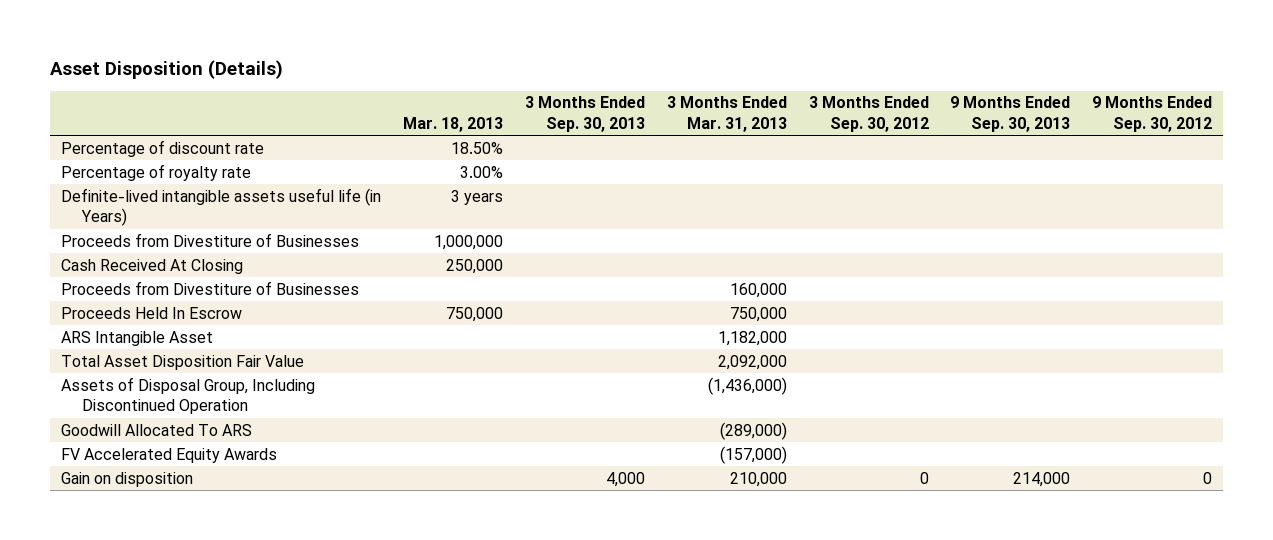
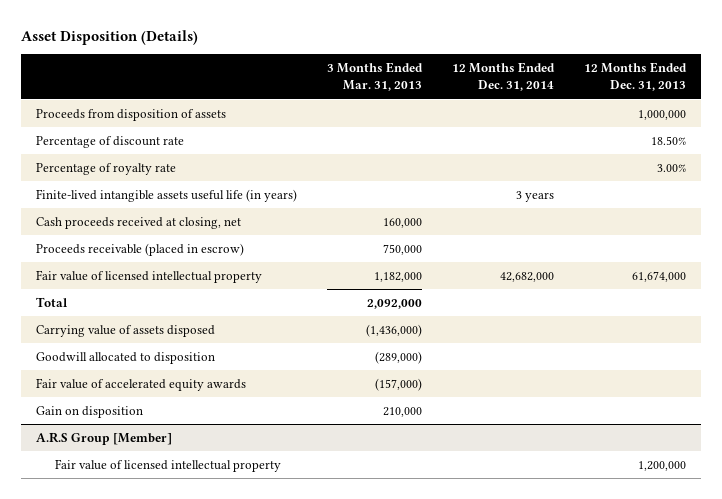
- | Mar. 18, 2013 | 3 Months Ended Sep. 30, 2013 | 3 Months Ended Mar. 31, 2013 | 3 Months Ended Sep. 30, 2012 | 9 Months Ended Sep. 30, 2013 | 9 Months Ended Sep. 30, 2012
+ | 3 Months Ended Mar. 31, 2013 | 12 Months Ended Dec. 31, 2014 | 12 Months Ended Dec. 31, 2013
+ Proceeds from disposition of assets | | | 1,000,000
- Definite-lived intangible assets useful life (in Years) | 3 years | | | | |
- Proceeds from Divestiture of Businesses | 1,000,000 | | | | |
- Cash Received At Closing | 250,000 | | | | |
- Proceeds from Divestiture of Businesses | | | 160,000 | | |
- Proceeds Held In Escrow | 750,000 | | 750,000 | | |
- ARS Intangible Asset | | | 1,182,000 | | |
- Total Asset Disposition Fair Value | | | 2,092,000 | | |
- Assets of Disposal Group, Including Discontinued Operation | | | (1,436,000) | | |
- Goodwill Allocated To ARS | | | (289,000) | | |
- FV Accelerated Equity Awards | | | (157,000) | | |
+ Finite-lived intangible assets useful life (in years) | | 3 years |
+ Cash proceeds received at closing, net | 160,000 | |
+ Proceeds receivable (placed in escrow) | 750,000 | |
+ Fair value of licensed intellectual property | 1,182,000 | 42,682,000 | 61,674,000
+ Total | 2,092,000 | |
+ Carrying value of assets disposed | (1,436,000) | |
+ Goodwill allocated to disposition | (289,000) | |
+ Fair value of accelerated equity awards | (157,000) | |
+ A.R.S Group [Member]
+ Fair value of licensed intellectual property | | | 1,200,000

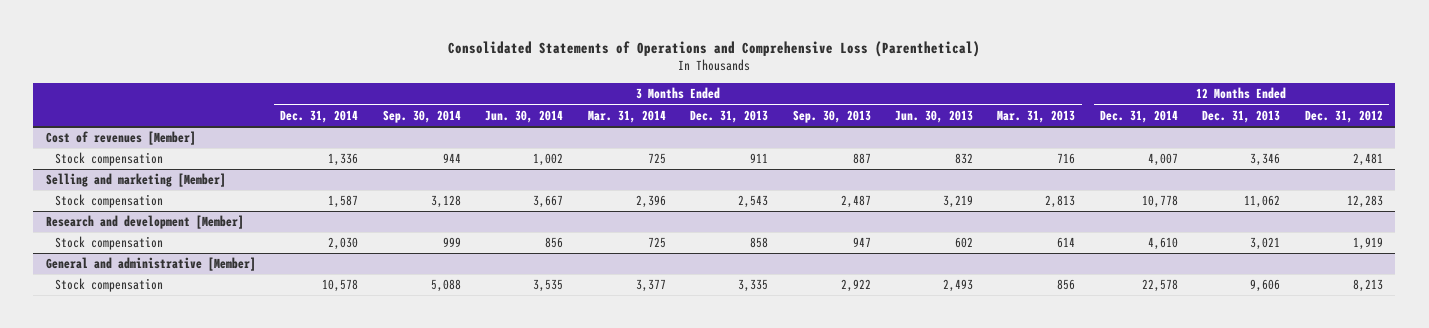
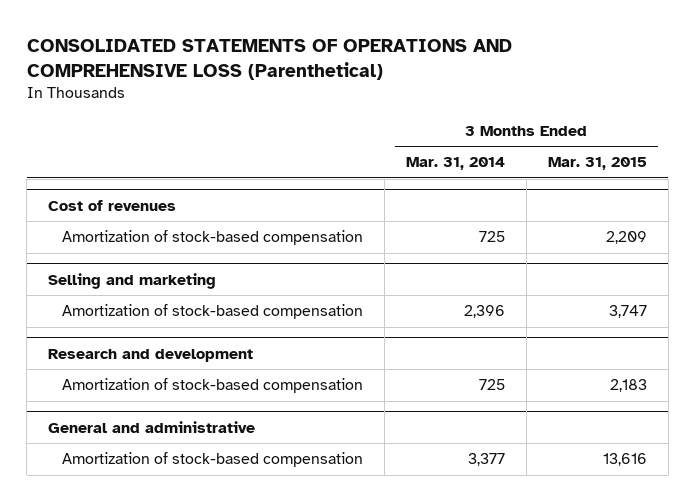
- Consolidated Statements of Operations and Comprehensive Loss (Parenthetical)
+ CONSOLIDATED STATEMENTS OF OPERATIONS AND COMPREHENSIVE LOSS (Parenthetical)
- | 3 Months Ended Dec. 31, 2014 | 3 Months Ended Sep. 30, 2014 | 3 Months Ended Jun. 30, 2014 | 3 Months Ended Mar. 31, 2014 | 3 Months Ended Dec. 31, 2013 | 3 Months Ended Sep. 30, 2013 | 3 Months Ended Jun. 30, 2013 | 3 Months Ended Mar. 31, 2013 | 12 Months Ended Dec. 31, 2014 | 12 Months Ended Dec. 31, 2013 | 12 Months Ended Dec. 31, 2012
+ | 3 Months Ended Mar. 31, 2014 | 3 Months Ended Mar. 31, 2015
- Cost of revenues [Member]
- Stock compensation | 1,336 | 944 | 1,002 | 725 | 911 | 887 | 832 | 716 | 4,007 | 3,346 | 2,481
- Selling and marketing [Member]
- Stock compensation | 1,587 | 3,128 | 3,667 | 2,396 | 2,543 | 2,487 | 3,219 | 2,813 | 10,778 | 11,062 | 12,283
- Research and development [Member]
- Stock compensation | 2,030 | 999 | 856 | 725 | 858 | 947 | 602 | 614 | 4,610 | 3,021 | 1,919
- General and administrative [Member]
- Stock compensation | 10,578 | 5,088 | 3,535 | 3,377 | 3,335 | 2,922 | 2,493 | 856 | 22,578 | 9,606 | 8,213
+ Cost of revenues
+ Amortization of stock-based compensation | 725 | 2,209
+ Selling and marketing
+ Amortization of stock-based compensation | 2,396 | 3,747
+ Research and development
+ Amortization of stock-based compensation | 725 | 2,183
+ General and administrative
+ Amortization of stock-based compensation | 3,377 | 13,616

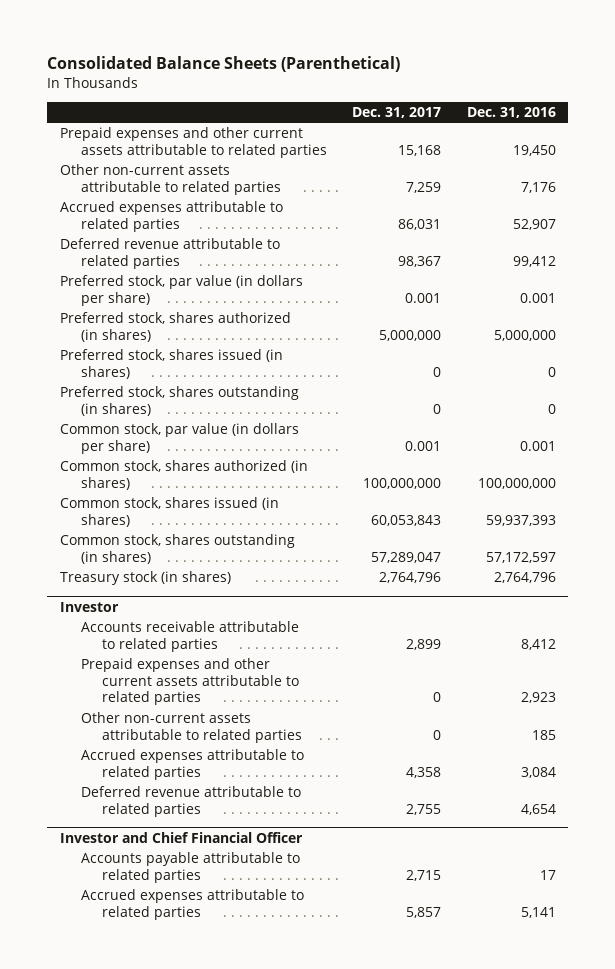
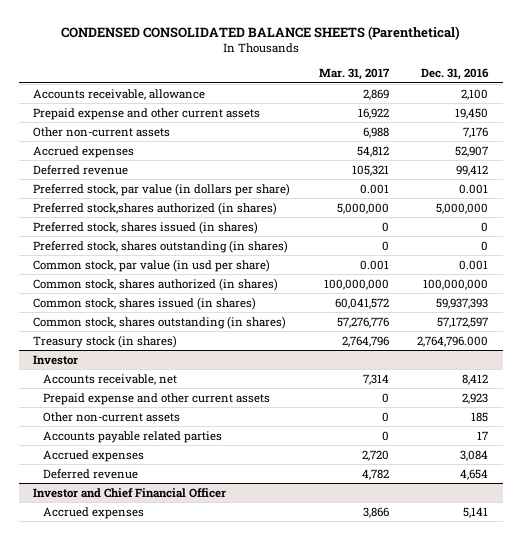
- Consolidated Balance Sheets (Parenthetical)
+ CONDENSED CONSOLIDATED BALANCE SHEETS (Parenthetical)
- | Dec. 31, 2017 | Dec. 31, 2016
+ | Mar. 31, 2017 | Dec. 31, 2016
- Prepaid expenses and other current assets attributable to related parties | 15,168 | 19,450
- Other non-current assets attributable to related parties | 7,259 | 7,176
- Accrued expenses attributable to related parties | 86,031 | 52,907
- Deferred revenue attributable to related parties | 98,367 | 99,412
+ Accounts receivable, allowance | 2,869 | 2,100
+ Prepaid expense and other current assets | 16,922 | 19,450
+ Other non-current assets | 6,988 | 7,176
+ Accrued expenses | 54,812 | 52,907
+ Deferred revenue | 105,321 | 99,412
- Preferred stock, shares authorized (in shares) | 5,000,000 | 5,000,000
+ Preferred stock,shares authorized (in shares) | 5,000,000 | 5,000,000
- Common stock, par value (in dollars per share) | 0.001 | 0.001
+ Common stock, par value (in usd per share) | 0.001 | 0.001
- Treasury stock (in shares) | 2,764,796 | 2,764,796
+ Treasury stock (in shares) | 2,764,796 | 2,764,796.000
@ Investor
- Accounts receivable attributable to related parties | 2,899 | 8,412
- Prepaid expenses and other current assets attributable to related parties | 0 | 2,923
- Other non-current assets attributable to related parties | 0 | 185
- Accrued expenses attributable to related parties | 4,358 | 3,084
- Deferred revenue attributable to related parties | 2,755 | 4,654
+ Accounts receivable, net | 7,314 | 8,412
+ Prepaid expense and other current assets | 0 | 2,923
+ Other non-current assets | 0 | 185
+ Accounts payable related parties | 0 | 17
+ Accrued expenses | 2,720 | 3,084
+ Deferred revenue | 4,782 | 4,654
@ Investor and Chief Financial Officer
- Accounts payable attributable to related parties | 2,715 | 17
- Accrued expenses attributable to related parties | 5,857 | 5,141
+ Accrued expenses | 3,866 | 5,141

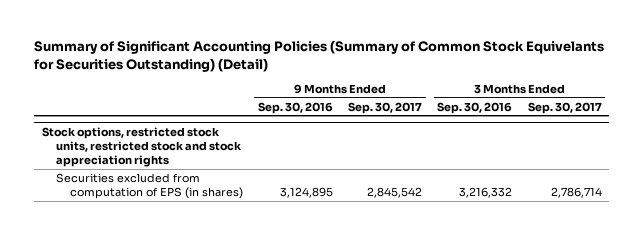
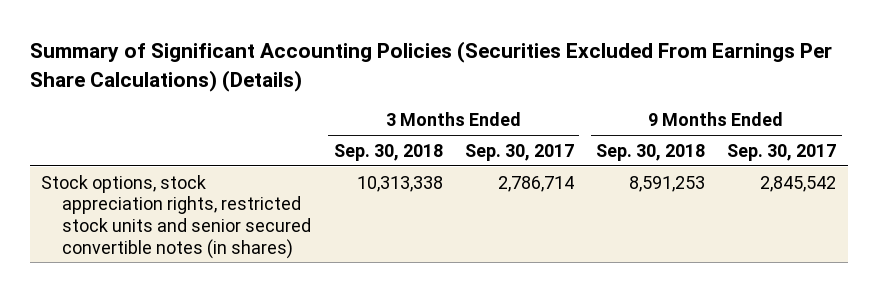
- Summary of Significant Accounting Policies (Summary of Common Stock Equivelants for Securities Outstanding) (Detail)
+ Summary of Significant Accounting Policies (Securities Excluded From Earnings Per Share Calculations) (Details)
- | 9 Months Ended Sep. 30, 2016 | 9 Months Ended Sep. 30, 2017 | 3 Months Ended Sep. 30, 2016 | 3 Months Ended Sep. 30, 2017
+ | 3 Months Ended Sep. 30, 2018 | 3 Months Ended Sep. 30, 2017 | 9 Months Ended Sep. 30, 2018 | 9 Months Ended Sep. 30, 2017
- Stock options, restricted stock units, restricted stock and stock appreciation rights
- Securities excluded from computation of EPS (in shares) | 3,124,895 | 2,845,542 | 3,216,332 | 2,786,714
+ Stock options, stock appreciation rights, restricted stock units and senior secured convertible notes (in shares) | 10,313,338 | 2,786,714 | 8,591,253 | 2,845,542

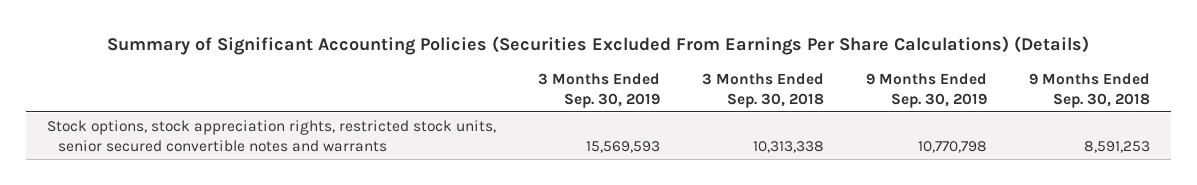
- | 3 Months Ended Sep. 30, 2018 | 3 Months Ended Sep. 30, 2017 | 9 Months Ended Sep. 30, 2018 | 9 Months Ended Sep. 30, 2017
+ | 3 Months Ended Sep. 30, 2019 | 3 Months Ended Sep. 30, 2018 | 9 Months Ended Sep. 30, 2019 | 9 Months Ended Sep. 30, 2018
- Stock options, stock appreciation rights, restricted stock units and senior secured convertible notes (in shares) | 10,313,338 | 2,786,714 | 8,591,253 | 2,845,542
+ Stock options, stock appreciation rights, restricted stock units, senior secured convertible notes and warrants | 15,569,593 | 10,313,338 | 10,770,798 | 8,591,253

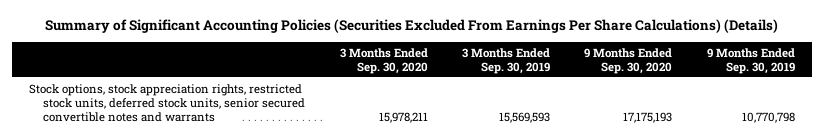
- | 3 Months Ended Sep. 30, 2019 | 3 Months Ended Sep. 30, 2018 | 9 Months Ended Sep. 30, 2019 | 9 Months Ended Sep. 30, 2018
+ | 3 Months Ended Sep. 30, 2020 | 3 Months Ended Sep. 30, 2019 | 9 Months Ended Sep. 30, 2020 | 9 Months Ended Sep. 30, 2019
- Stock options, stock appreciation rights, restricted stock units, senior secured convertible notes and warrants | 15,569,593 | 10,313,338 | 10,770,798 | 8,591,253
+ Stock options, stock appreciation rights, restricted stock units, deferred stock units, senior secured convertible notes and warrants | 15,978,211 | 15,569,593 | 17,175,193 | 10,770,798

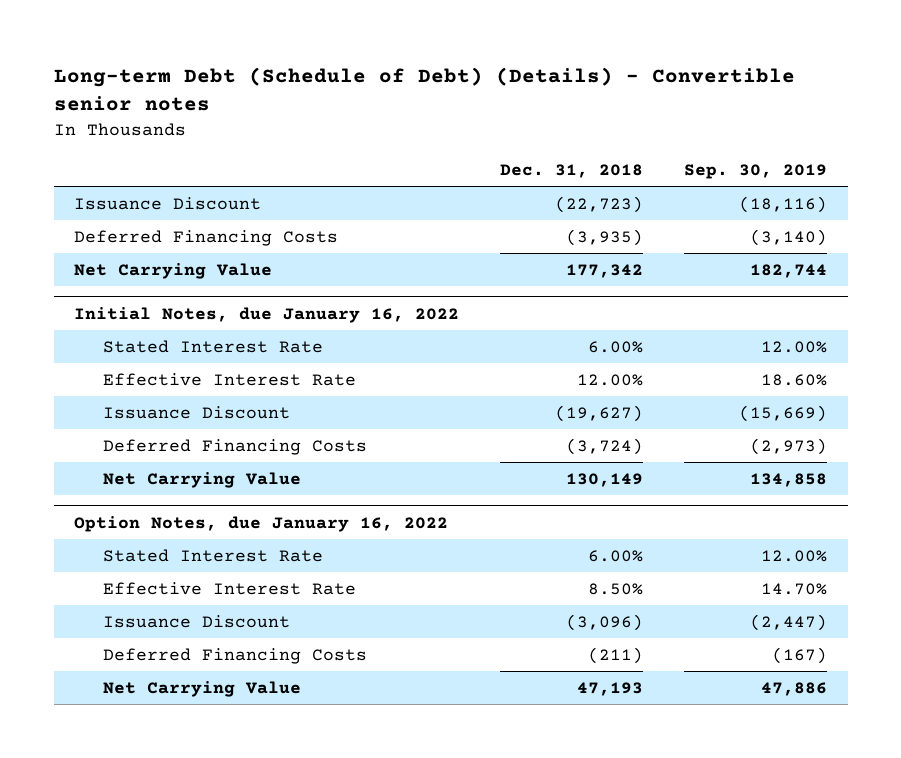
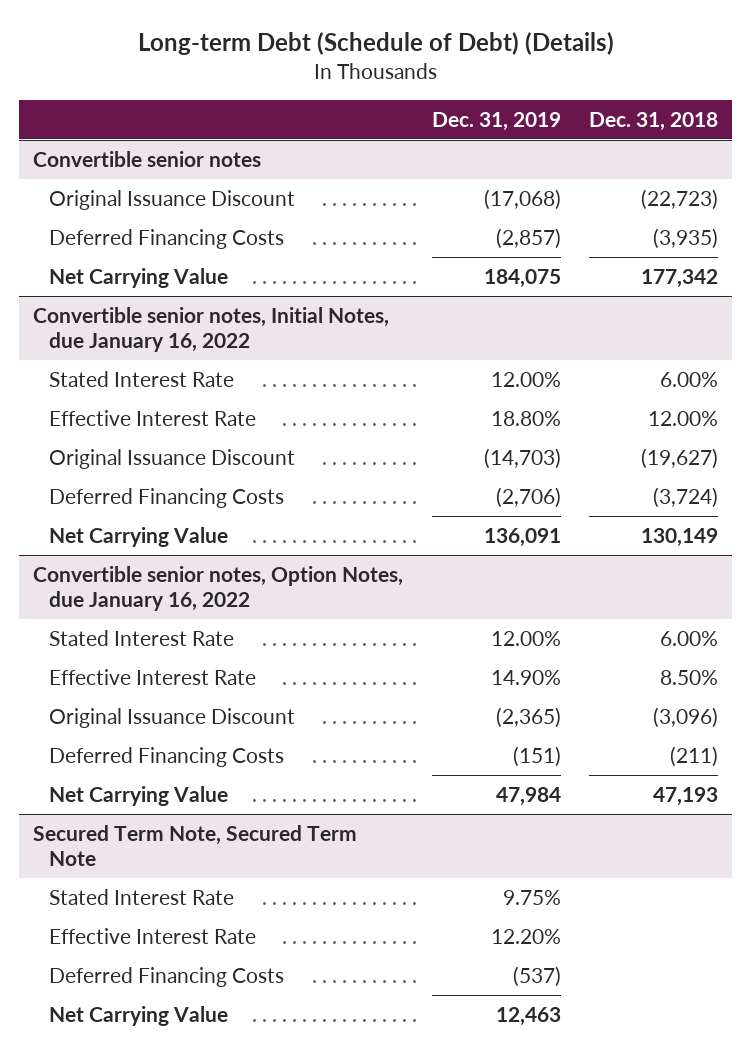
- Long-term Debt (Schedule of Debt) (Details) - Convertible senior notes
+ Long-term Debt (Schedule of Debt) (Details)
- | Dec. 31, 2018 | Sep. 30, 2019
+ | Dec. 31, 2019 | Dec. 31, 2018
- Issuance Discount | (22,723) | (18,116)
+ Convertible senior notes
+ Original Issuance Discount | (17,068) | (22,723)
- Initial Notes, due January 16, 2022
+ Convertible senior notes, Initial Notes, due January 16, 2022
- Issuance Discount | (19,627) | (15,669)
+ Original Issuance Discount | (14,703) | (19,627)
- Option Notes, due January 16, 2022
+ Convertible senior notes, Option Notes, due January 16, 2022
- Issuance Discount | (3,096) | (2,447)
+ Original Issuance Discount | (2,365) | (3,096)
+ Secured Term Note, Secured Term Note
+ Stated Interest Rate | 9.75% |
+ Effective Interest Rate | 12.20% |
+ Deferred Financing Costs | (537) |
+ Net Carrying Value | 12,463 |

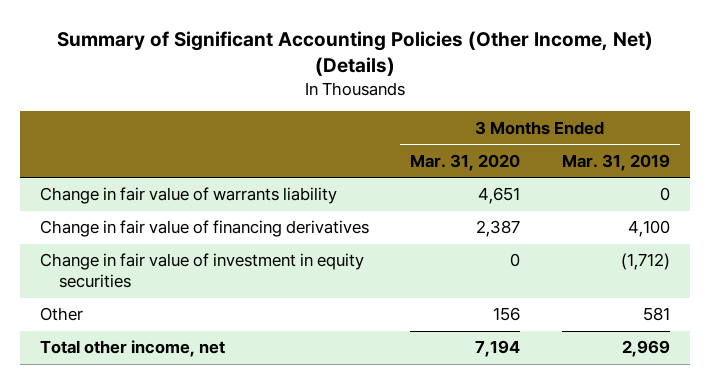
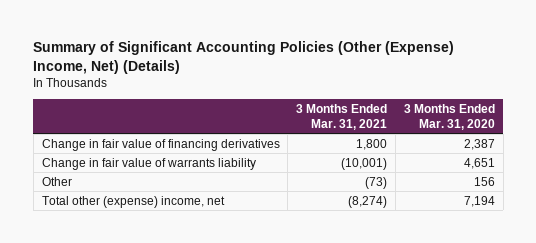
- Summary of Significant Accounting Policies (Other Income, Net) (Details)
+ Summary of Significant Accounting Policies (Other (Expense) Income, Net) (Details)
- | 3 Months Ended Mar. 31, 2020 | 3 Months Ended Mar. 31, 2019
+ | 3 Months Ended Mar. 31, 2021 | 3 Months Ended Mar. 31, 2020
- Change in fair value of investment in equity securities | 0 | (1,712)
moved down: Change in fair value of warrants liability | (10,001) | 4,651
- Total other income, net | 7,194 | 2,969
+ Total other (expense) income, net | (8,274) | 7,194

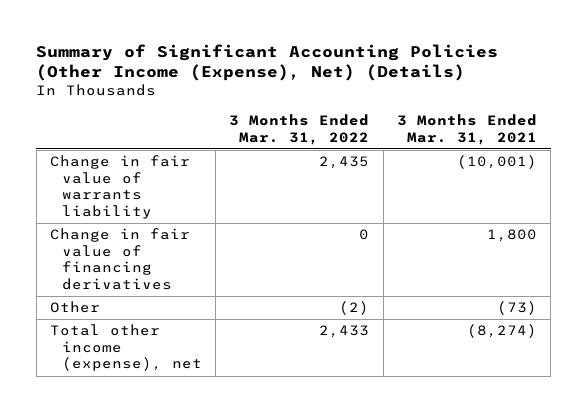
- Summary of Significant Accounting Policies (Other (Expense) Income, Net) (Details)
+ Summary of Significant Accounting Policies (Other Income (Expense), Net) (Details)
- | 3 Months Ended Mar. 31, 2021 | 3 Months Ended Mar. 31, 2020
+ | 3 Months Ended Mar. 31, 2022 | 3 Months Ended Mar. 31, 2021
moved down: Change in fair value of financing derivatives | 0 | 1,800
- Total other (expense) income, net | (8,274) | 7,194
+ Total other income (expense), net | 2,433 | (8,274)

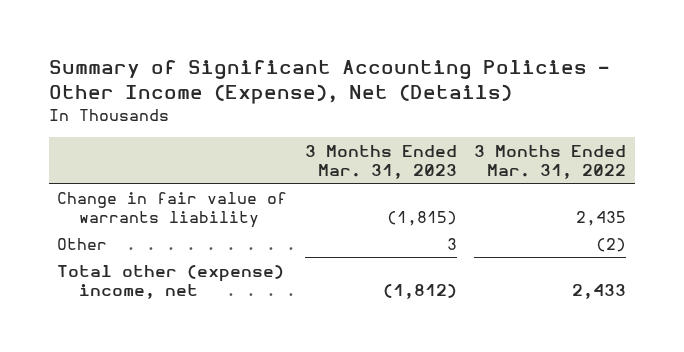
- Summary of Significant Accounting Policies (Other Income (Expense), Net) (Details)
+ Summary of Significant Accounting Policies - Other Income (Expense), Net (Details)
- | 3 Months Ended Mar. 31, 2022 | 3 Months Ended Mar. 31, 2021
+ | 3 Months Ended Mar. 31, 2023 | 3 Months Ended Mar. 31, 2022
- Change in fair value of financing derivatives | 0 | 1,800
- Total other income (expense), net | 2,433 | (8,274)
+ Total other (expense) income, net | (1,812) | 2,433

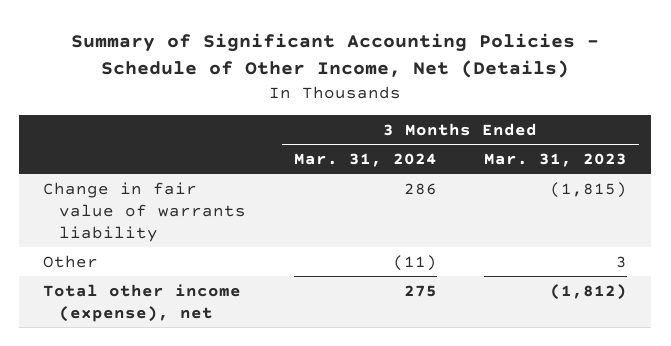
- Summary of Significant Accounting Policies - Other Income (Expense), Net (Details)
+ Summary of Significant Accounting Policies - Schedule of Other Income, Net (Details)
- | 3 Months Ended Mar. 31, 2023 | 3 Months Ended Mar. 31, 2022
+ | 3 Months Ended Mar. 31, 2024 | 3 Months Ended Mar. 31, 2023
- Total other (expense) income, net | (1,812) | 2,433
+ Total other income (expense), net | 275 | (1,812)

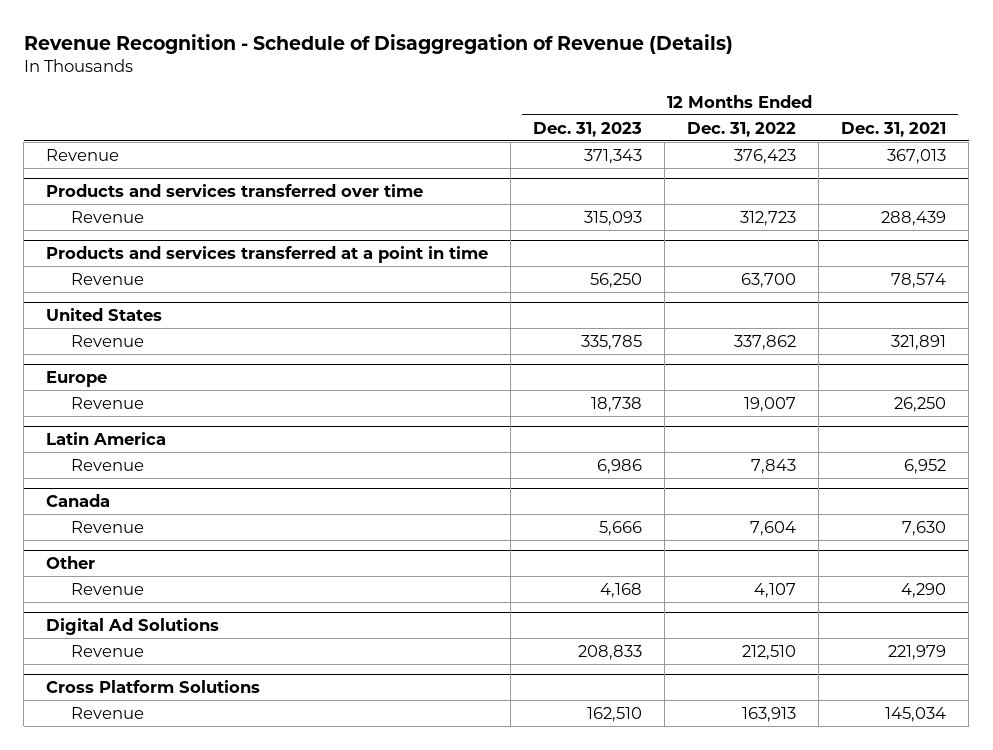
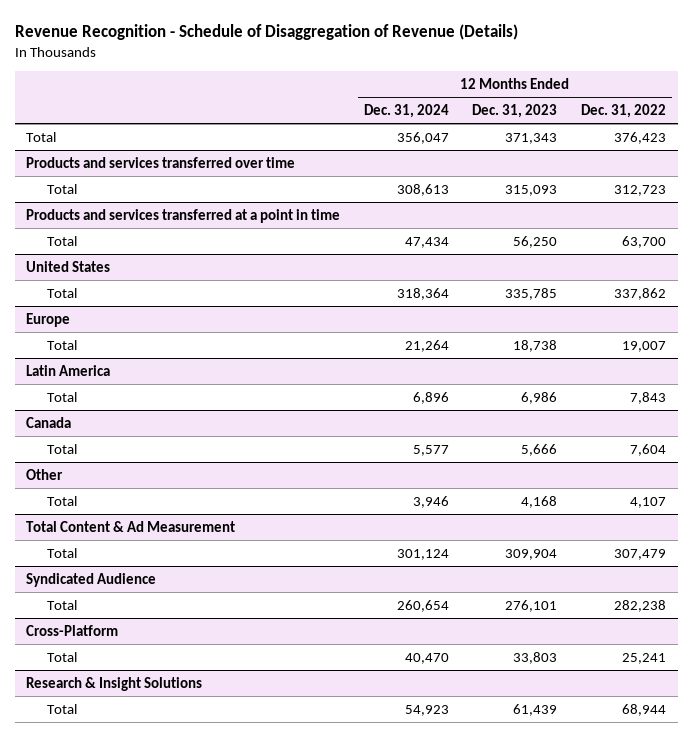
- | 12 Months Ended Dec. 31, 2023 | 12 Months Ended Dec. 31, 2022 | 12 Months Ended Dec. 31, 2021
+ | 12 Months Ended Dec. 31, 2024 | 12 Months Ended Dec. 31, 2023 | 12 Months Ended Dec. 31, 2022
- Revenue | 371,343 | 376,423 | 367,013
+ Total | 356,047 | 371,343 | 376,423
@ Products and services transferred over time
- Revenue | 315,093 | 312,723 | 288,439
+ Total | 308,613 | 315,093 | 312,723
@ Products and services transferred at a point in time
- Revenue | 56,250 | 63,700 | 78,574
+ Total | 47,434 | 56,250 | 63,700
@ United States
- Revenue | 335,785 | 337,862 | 321,891
+ Total | 318,364 | 335,785 | 337,862
@ Europe
- Revenue | 18,738 | 19,007 | 26,250
+ Total | 21,264 | 18,738 | 19,007
@ Latin America
- Revenue | 6,986 | 7,843 | 6,952
+ Total | 6,896 | 6,986 | 7,843
@ Canada
- Revenue | 5,666 | 7,604 | 7,630
+ Total | 5,577 | 5,666 | 7,604
@ Other
- Revenue | 4,168 | 4,107 | 4,290
- Digital Ad Solutions
- Revenue | 208,833 | 212,510 | 221,979
- Cross Platform Solutions
- Revenue | 162,510 | 163,913 | 145,034
@ Other
+ Total | 3,946 | 4,168 | 4,107
+ Total Content & Ad Measurement
+ Total | 301,124 | 309,904 | 307,479
+ Syndicated Audience
+ Total | 260,654 | 276,101 | 282,238
+ Cross-Platform
+ Total | 40,470 | 33,803 | 25,241
+ Research & Insight Solutions
+ Total | 54,923 | 61,439 | 68,944

